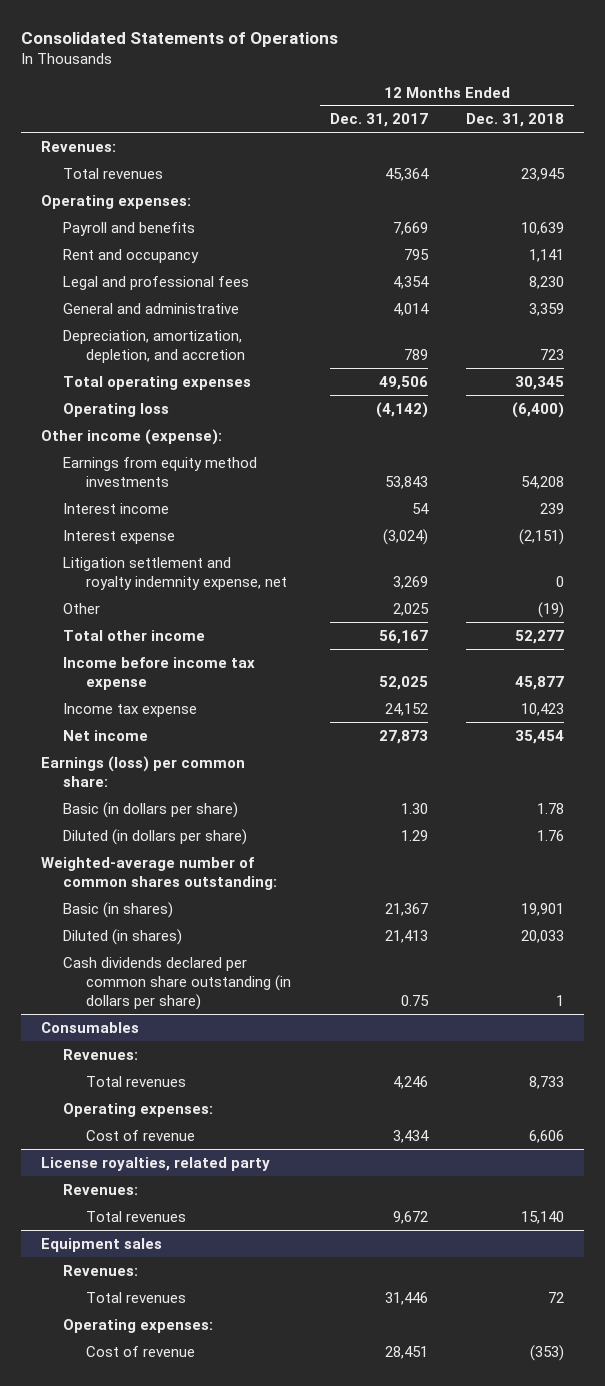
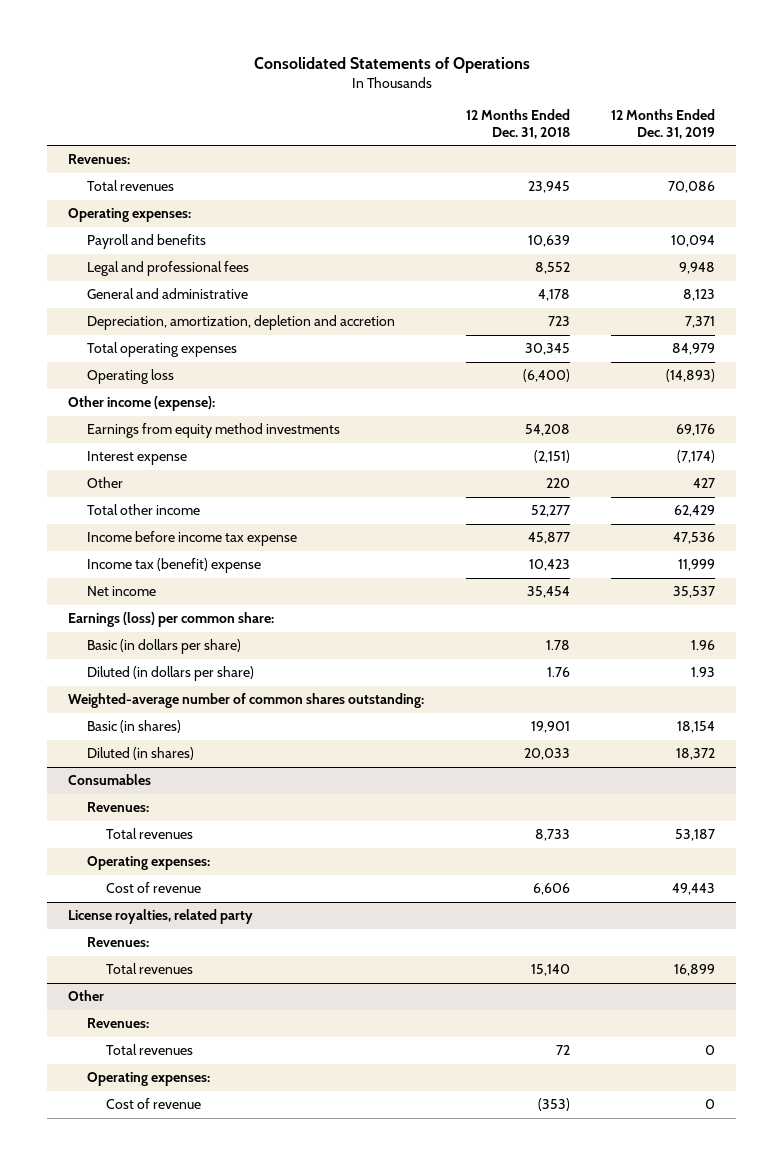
- | 12 Months Ended Dec. 31, 2017 | 12 Months Ended Dec. 31, 2018
+ | 12 Months Ended Dec. 31, 2018 | 12 Months Ended Dec. 31, 2019
- Rent and occupancy | 795 | 1,141
- Legal and professional fees | 4,354 | 8,230
- General and administrative | 4,014 | 3,359
- Depreciation, amortization, depletion, and accretion | 789 | 723
+ Legal and professional fees | 8,552 | 9,948
+ General and administrative | 4,178 | 8,123
+ Depreciation, amortization, depletion and accretion | 723 | 7,371
- Interest income | 54 | 239
- Litigation settlement and royalty indemnity expense, net | 3,269 | 0
- Other | 2,025 | (19)
+ Other | 220 | 427
- Income tax expense | 24,152 | 10,423
+ Income tax (benefit) expense | 10,423 | 11,999
- Cash dividends declared per common share outstanding (in dollars per share) | 0.75 | 1
- Equipment sales
+ Other

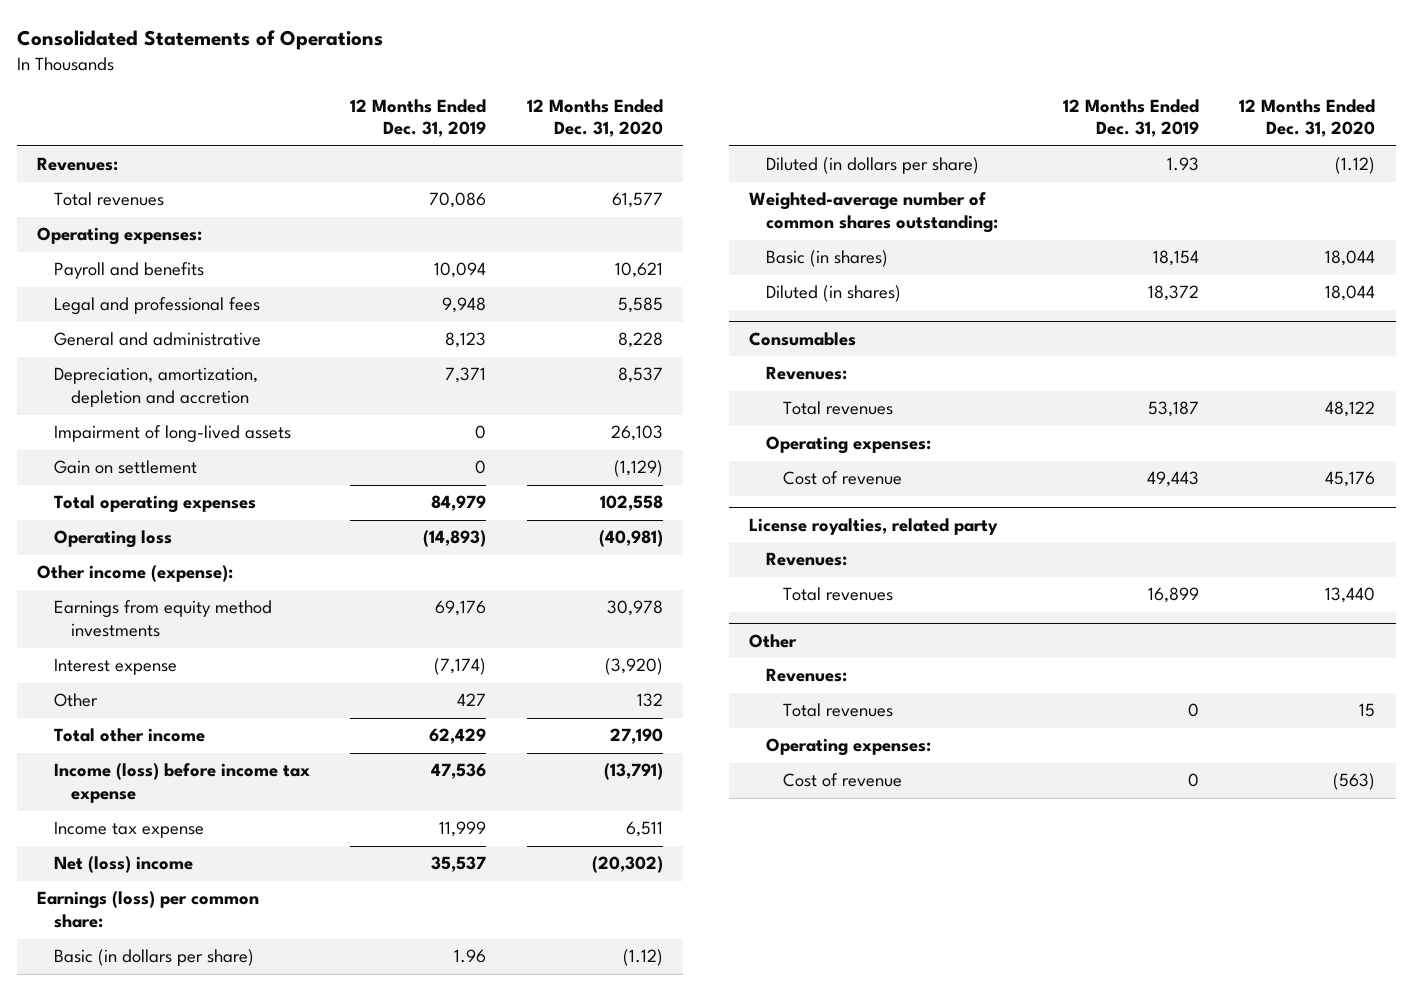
- | 12 Months Ended Dec. 31, 2018 | 12 Months Ended Dec. 31, 2019
+ | 12 Months Ended Dec. 31, 2019 | 12 Months Ended Dec. 31, 2020
+ Impairment of long-lived assets | 0 | 26,103
+ Gain on settlement | 0 | (1,129)
- Income before income tax expense | 45,877 | 47,536
- Income tax (benefit) expense | 10,423 | 11,999
- Net income | 35,454 | 35,537
+ Income (loss) before income tax expense | 47,536 | (13,791)
+ Income tax expense | 11,999 | 6,511
+ Net (loss) income | 35,537 | (20,302)

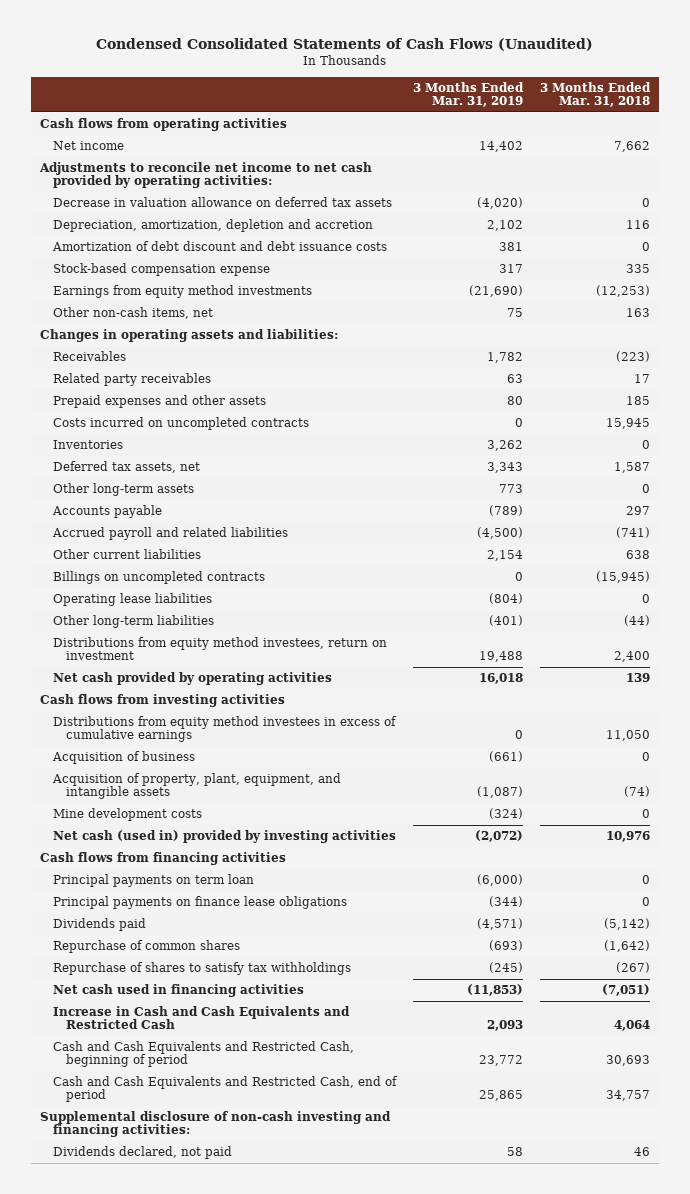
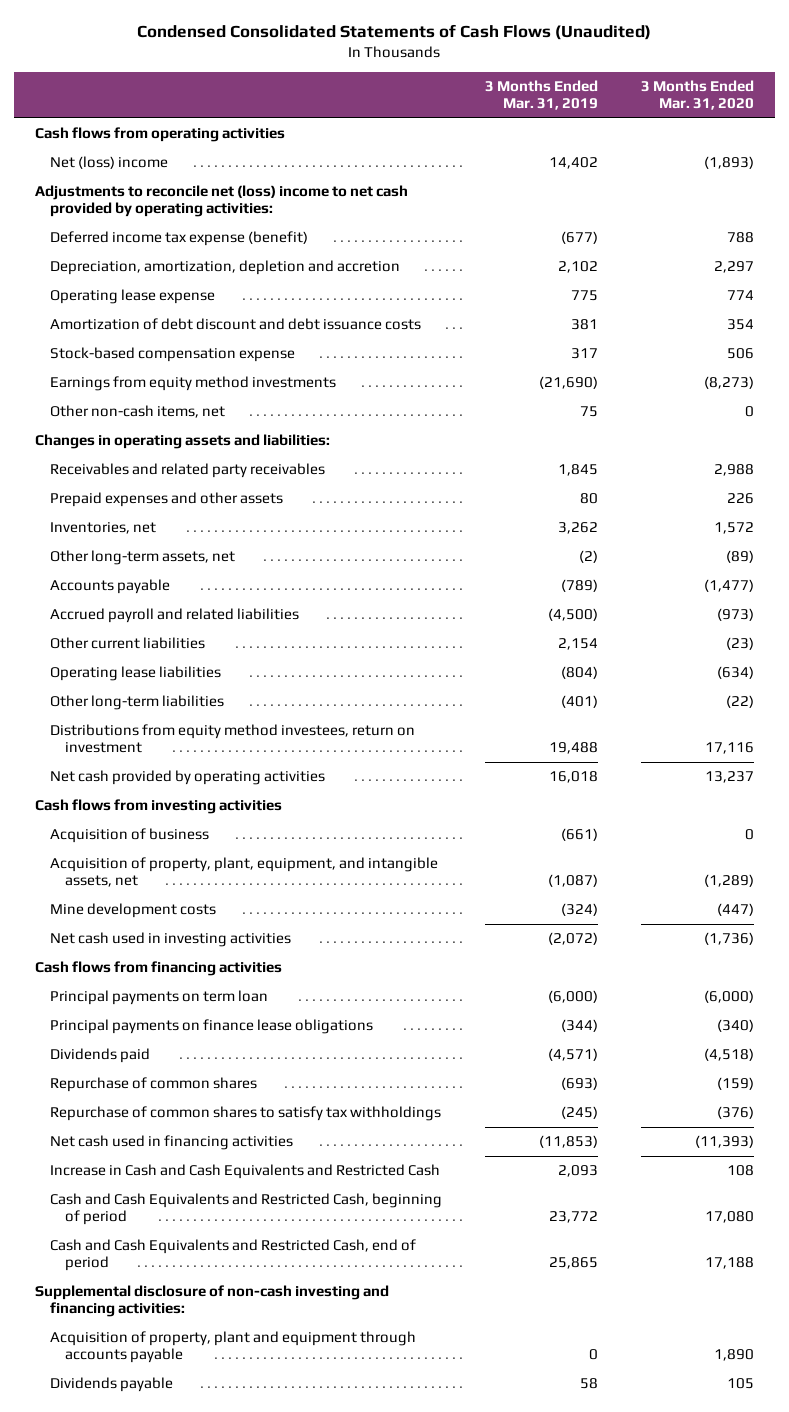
- | 3 Months Ended Mar. 31, 2019 | 3 Months Ended Mar. 31, 2018
+ | 3 Months Ended Mar. 31, 2019 | 3 Months Ended Mar. 31, 2020
- Net income | 14,402 | 7,662
- Adjustments to reconcile net income to net cash provided by operating activities:
- Decrease in valuation allowance on deferred tax assets | (4,020) | 0
+ Net (loss) income | 14,402 | (1,893)
+ Adjustments to reconcile net (loss) income to net cash provided by operating activities:
+ Deferred income tax expense (benefit) | (677) | 788
+ Operating lease expense | 775 | 774
- Receivables | 1,782 | (223)
- Related party receivables | 63 | 17
+ Receivables and related party receivables | 1,845 | 2,988
- Costs incurred on uncompleted contracts | 0 | 15,945
- Inventories | 3,262 | 0
- Deferred tax assets, net | 3,343 | 1,587
- Other long-term assets | 773 | 0
+ Inventories, net | 3,262 | 1,572
+ Other long-term assets, net | (2) | (89)
- Billings on uncompleted contracts | 0 | (15,945)
- Distributions from equity method investees in excess of cumulative earnings | 0 | 11,050
- Acquisition of property, plant, equipment, and intangible assets | (1,087) | (74)
+ Acquisition of property, plant, equipment, and intangible assets, net | (1,087) | (1,289)
- Net cash (used in) provided by investing activities | (2,072) | 10,976
+ Net cash used in investing activities | (2,072) | (1,736)
- Repurchase of shares to satisfy tax withholdings | (245) | (267)
+ Repurchase of common shares to satisfy tax withholdings | (245) | (376)
- Dividends declared, not paid | 58 | 46
+ Acquisition of property, plant and equipment through accounts payable | 0 | 1,890
+ Dividends payable | 58 | 105

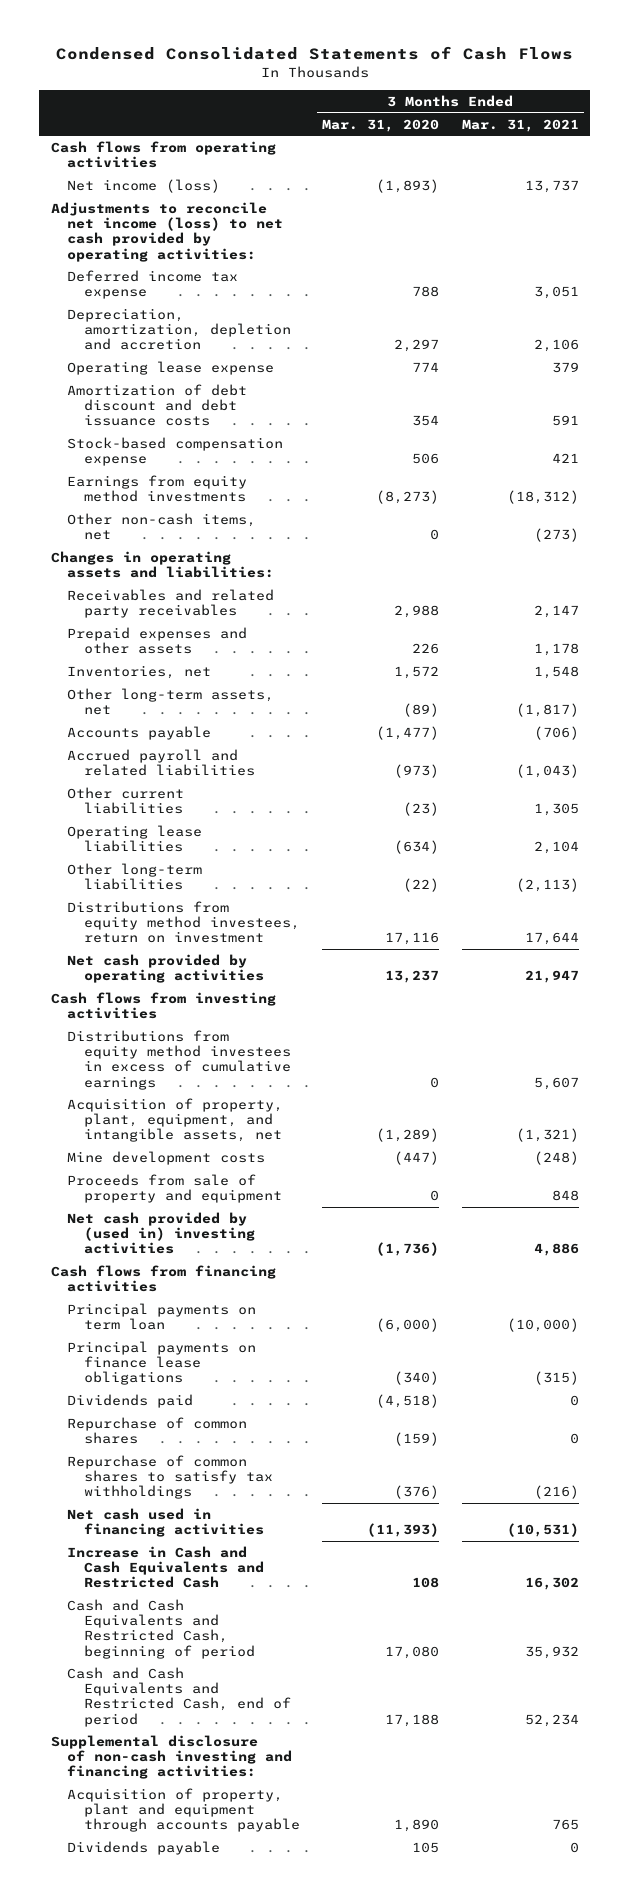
- Condensed Consolidated Statements of Cash Flows (Unaudited)
+ Condensed Consolidated Statements of Cash Flows
- | 3 Months Ended Mar. 31, 2019 | 3 Months Ended Mar. 31, 2020
+ | 3 Months Ended Mar. 31, 2020 | 3 Months Ended Mar. 31, 2021
- Net (loss) income | 14,402 | (1,893)
- Adjustments to reconcile net (loss) income to net cash provided by operating activities:
- Deferred income tax expense (benefit) | (677) | 788
+ Net income (loss) | (1,893) | 13,737
+ Adjustments to reconcile net income (loss) to net cash provided by operating activities:
+ Deferred income tax expense | 788 | 3,051
- Acquisition of business | (661) | 0
+ Distributions from equity method investees in excess of cumulative earnings | 0 | 5,607
- Net cash used in investing activities | (2,072) | (1,736)
+ Proceeds from sale of property and equipment | 0 | 848
+ Net cash provided by (used in) investing activities | (1,736) | 4,886

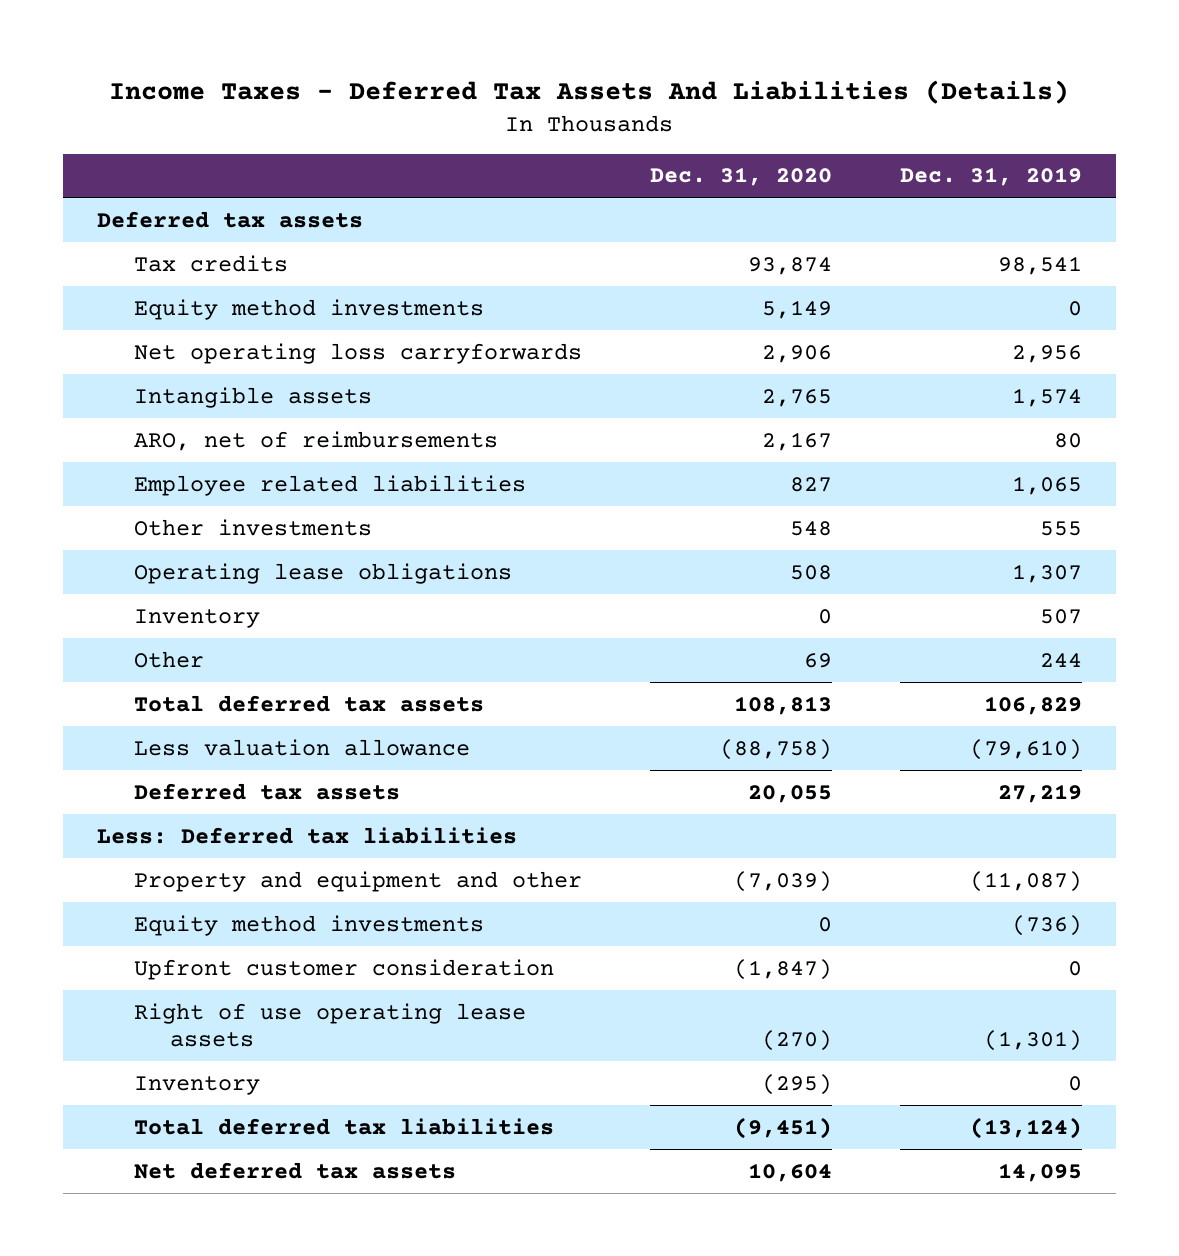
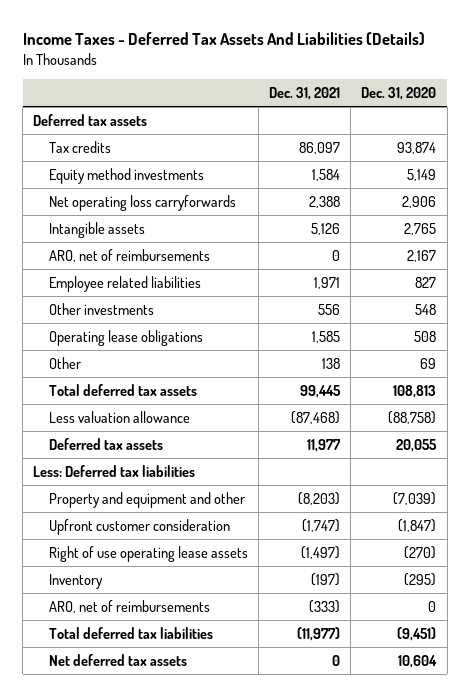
- | Dec. 31, 2020 | Dec. 31, 2019
+ | Dec. 31, 2021 | Dec. 31, 2020
- Inventory | 0 | 507
- Equity method investments | 0 | (736)
+ ARO, net of reimbursements | (333) | 0

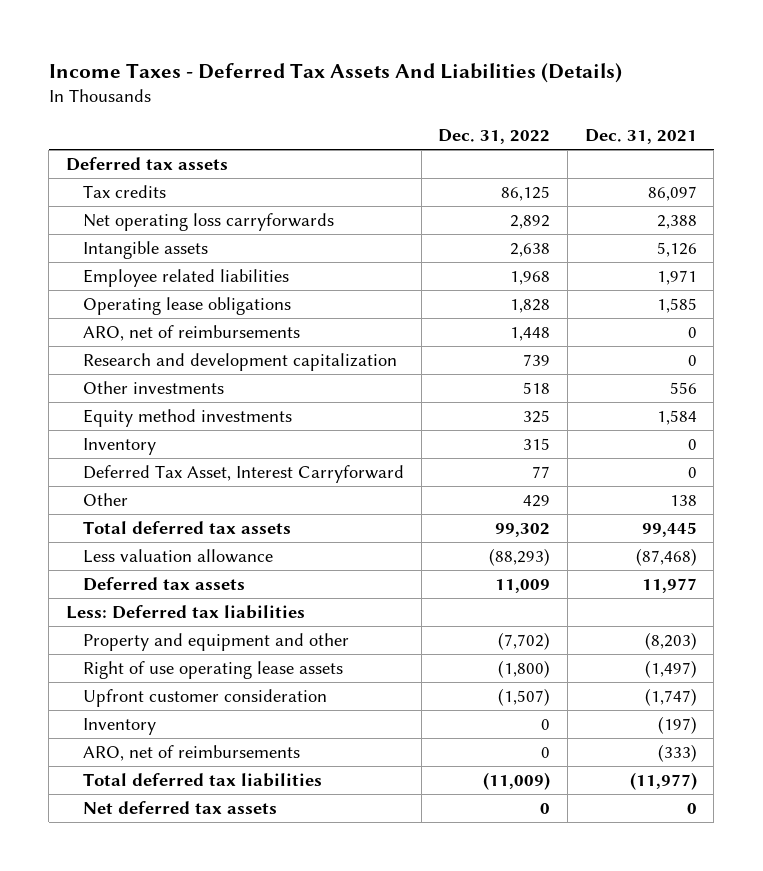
- | Dec. 31, 2021 | Dec. 31, 2020
+ | Dec. 31, 2022 | Dec. 31, 2021
moved down: ARO, net of reimbursements | 1,448 | 0
+ Research and development capitalization | 739 | 0
moved down: Other investments | 518 | 556
moved down: Equity method investments | 325 | 1,584
+ Inventory | 315 | 0
+ Deferred Tax Asset, Interest Carryforward | 77 | 0
moved down: Upfront customer consideration | (1,507) | (1,747)

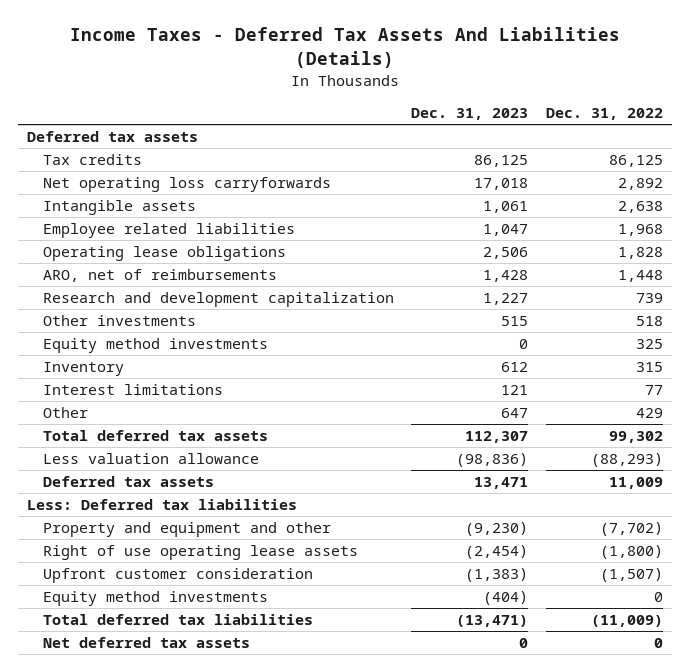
- | Dec. 31, 2022 | Dec. 31, 2021
+ | Dec. 31, 2023 | Dec. 31, 2022
- Deferred Tax Asset, Interest Carryforward | 77 | 0
+ Interest limitations | 121 | 77
- Inventory | 0 | (197)
- ARO, net of reimbursements | 0 | (333)
+ Equity method investments | (404) | 0

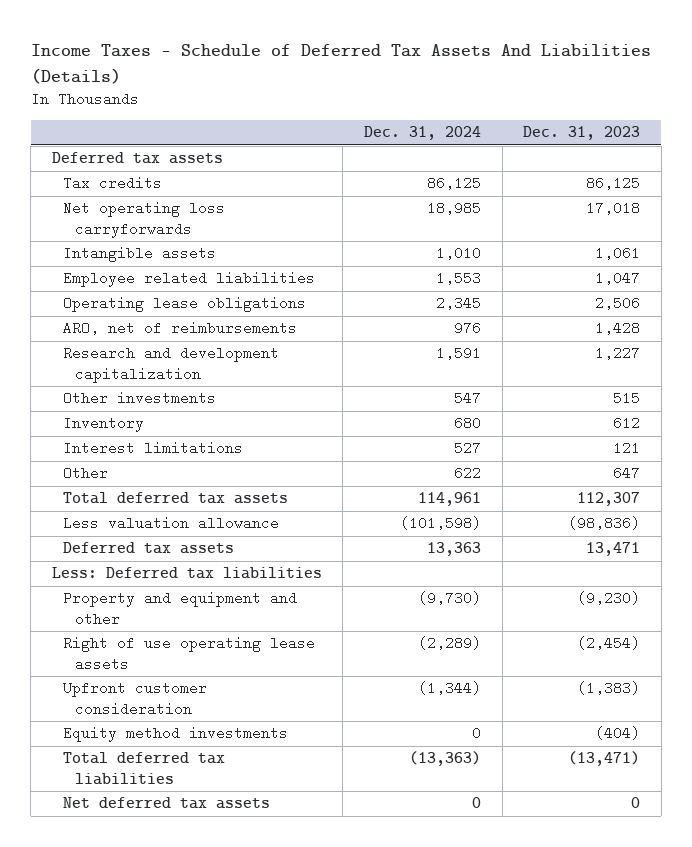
- Income Taxes - Deferred Tax Assets And Liabilities (Details)
+ Income Taxes - Schedule of Deferred Tax Assets And Liabilities (Details)
- | Dec. 31, 2023 | Dec. 31, 2022
+ | Dec. 31, 2024 | Dec. 31, 2023
- Equity method investments | 0 | 325

